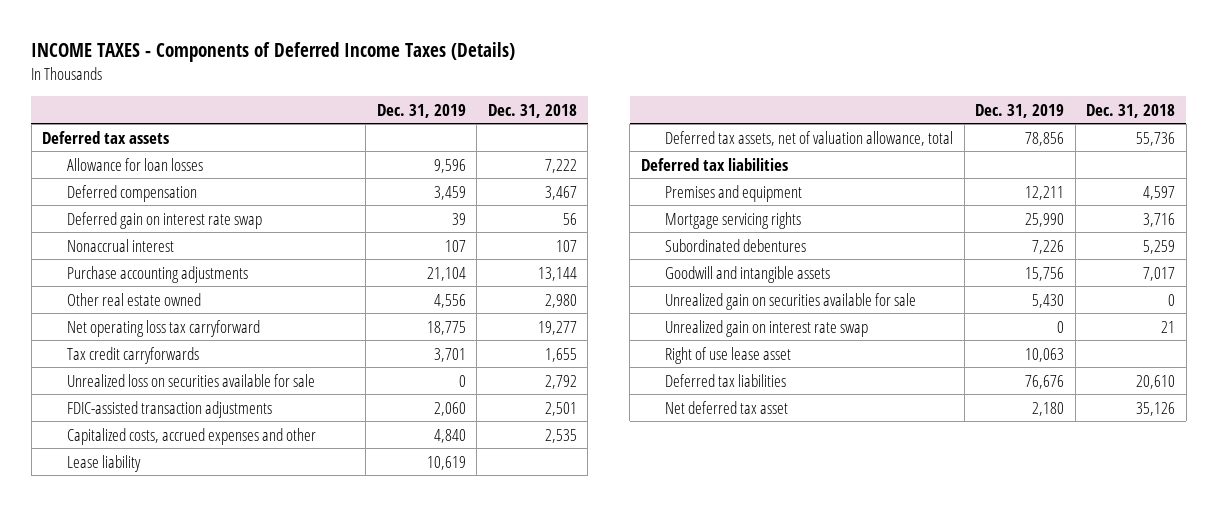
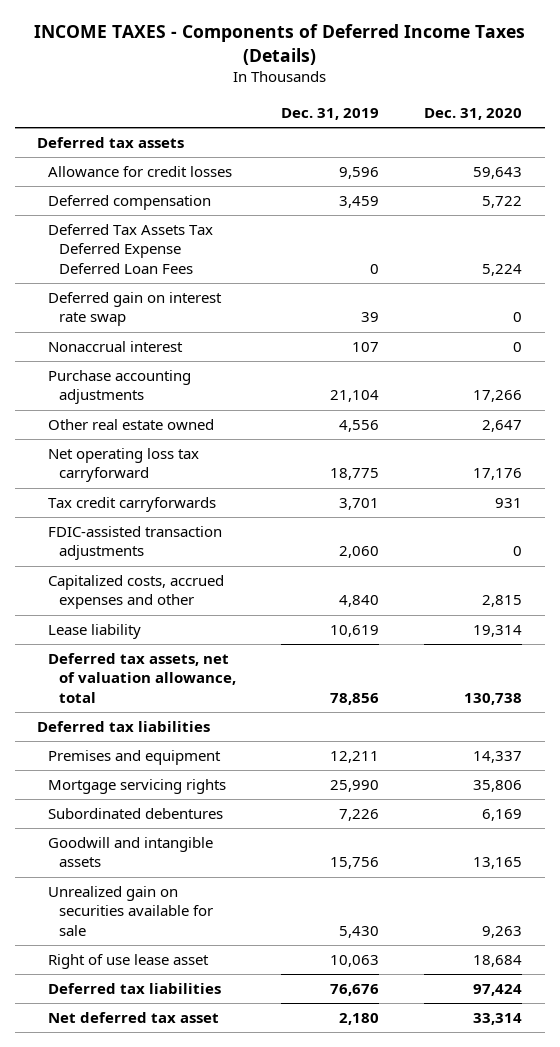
- | Dec. 31, 2019 | Dec. 31, 2018
+ | Dec. 31, 2019 | Dec. 31, 2020
- Allowance for loan losses | 9,596 | 7,222
+ Allowance for credit losses | 9,596 | 59,643
+ Deferred Tax Assets Tax Deferred Expense Deferred Loan Fees | 0 | 5,224
- Unrealized loss on securities available for sale | 0 | 2,792
- Unrealized gain on interest rate swap | 0 | 21

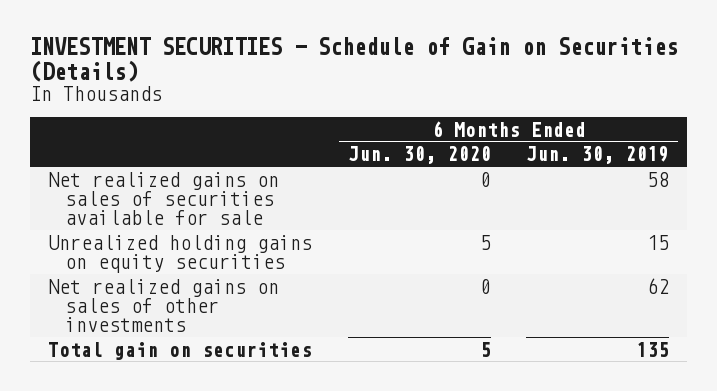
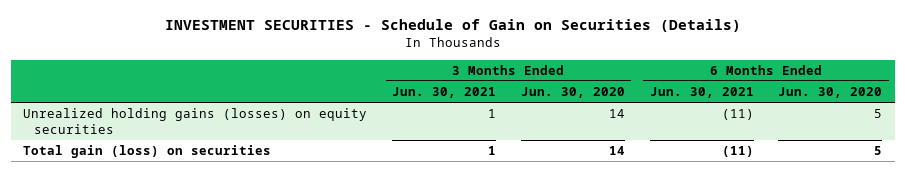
- | 6 Months Ended Jun. 30, 2020 | 6 Months Ended Jun. 30, 2019
+ | 3 Months Ended Jun. 30, 2021 | 3 Months Ended Jun. 30, 2020 | 6 Months Ended Jun. 30, 2021 | 6 Months Ended Jun. 30, 2020
- Net realized gains on sales of securities available for sale | 0 | 58
- Unrealized holding gains on equity securities | 5 | 15
- Net realized gains on sales of other investments | 0 | 62
- Total gain on securities | 5 | 135
+ Unrealized holding gains (losses) on equity securities | 1 | 14 | (11) | 5
+ Total gain (loss) on securities | 1 | 14 | (11) | 5

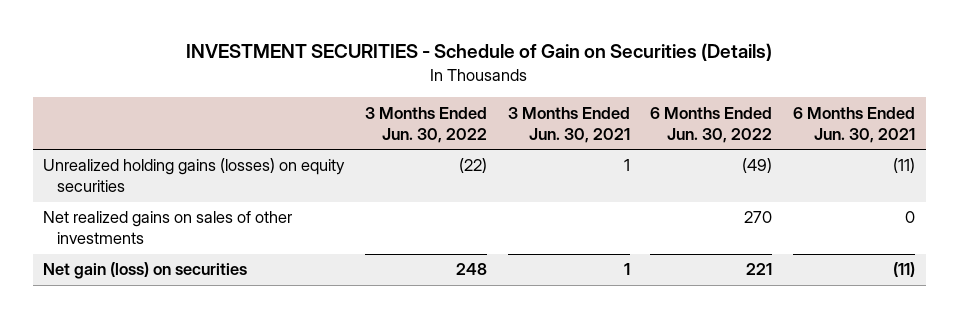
- | 3 Months Ended Jun. 30, 2021 | 3 Months Ended Jun. 30, 2020 | 6 Months Ended Jun. 30, 2021 | 6 Months Ended Jun. 30, 2020
+ | 3 Months Ended Jun. 30, 2022 | 3 Months Ended Jun. 30, 2021 | 6 Months Ended Jun. 30, 2022 | 6 Months Ended Jun. 30, 2021
- Total gain (loss) on securities | 1 | 14 | (11) | 5
+ Net realized gains on sales of other investments | | | 270 | 0
+ Net gain (loss) on securities | 248 | 1 | 221 | (11)

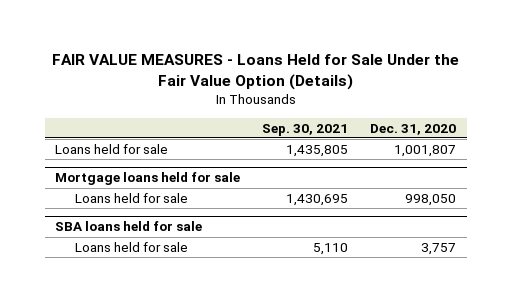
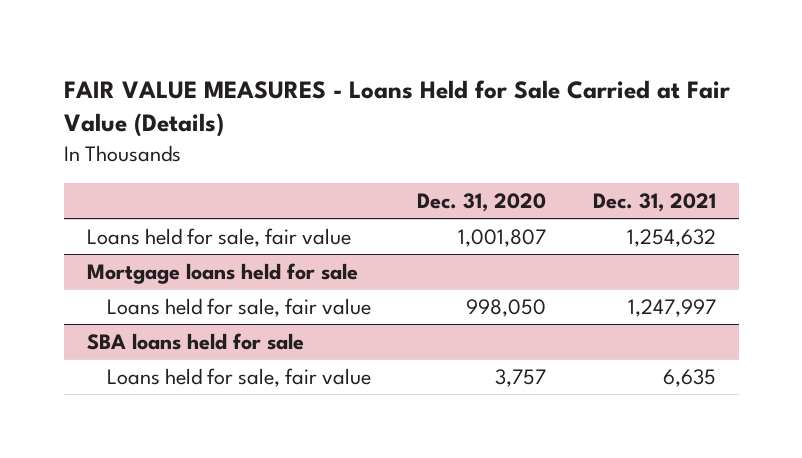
- FAIR VALUE MEASURES - Loans Held for Sale Under the Fair Value Option (Details)
+ FAIR VALUE MEASURES - Loans Held for Sale Carried at Fair Value (Details)
- | Sep. 30, 2021 | Dec. 31, 2020
+ | Dec. 31, 2020 | Dec. 31, 2021
- Loans held for sale | 1,435,805 | 1,001,807
+ Loans held for sale, fair value | 1,001,807 | 1,254,632
@ Mortgage loans held for sale
- Loans held for sale | 1,430,695 | 998,050
+ Loans held for sale, fair value | 998,050 | 1,247,997
@ SBA loans held for sale
- Loans held for sale | 5,110 | 3,757
+ Loans held for sale, fair value | 3,757 | 6,635

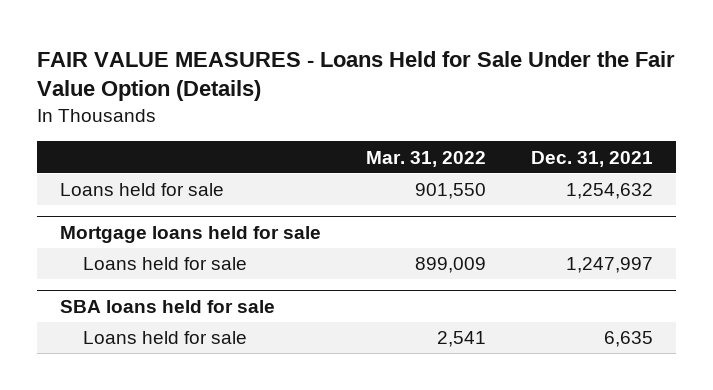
- FAIR VALUE MEASURES - Loans Held for Sale Carried at Fair Value (Details)
+ FAIR VALUE MEASURES - Loans Held for Sale Under the Fair Value Option (Details)
- | Dec. 31, 2020 | Dec. 31, 2021
+ | Mar. 31, 2022 | Dec. 31, 2021
- Loans held for sale, fair value | 1,001,807 | 1,254,632
+ Loans held for sale | 901,550 | 1,254,632
@ Mortgage loans held for sale
- Loans held for sale, fair value | 998,050 | 1,247,997
+ Loans held for sale | 899,009 | 1,247,997
@ SBA loans held for sale
- Loans held for sale, fair value | 3,757 | 6,635
+ Loans held for sale | 2,541 | 6,635

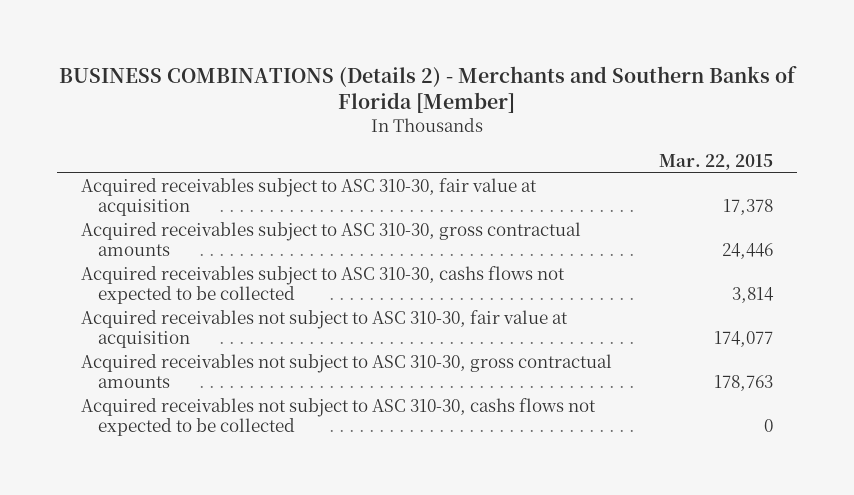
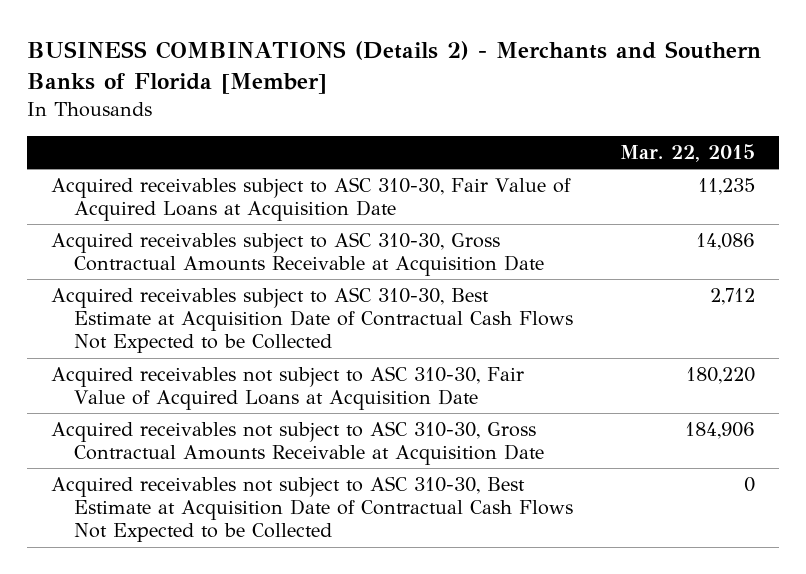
- Acquired receivables subject to ASC 310-30, fair value at acquisition | 17,378
- Acquired receivables subject to ASC 310-30, gross contractual amounts | 24,446
- Acquired receivables subject to ASC 310-30, cashs flows not expected to be collected | 3,814
- Acquired receivables not subject to ASC 310-30, fair value at acquisition | 174,077
- Acquired receivables not subject to ASC 310-30, gross contractual amounts | 178,763
- Acquired receivables not subject to ASC 310-30, cashs flows not expected to be collected | 0
+ Acquired receivables subject to ASC 310-30, Fair Value of Acquired Loans at Acquisition Date | 11,235
+ Acquired receivables subject to ASC 310-30, Gross Contractual Amounts Receivable at Acquisition Date | 14,086
+ Acquired receivables subject to ASC 310-30, Best Estimate at Acquisition Date of Contractual Cash Flows Not Expected to be Collected | 2,712
+ Acquired receivables not subject to ASC 310-30, Fair Value of Acquired Loans at Acquisition Date | 180,220
+ Acquired receivables not subject to ASC 310-30, Gross Contractual Amounts Receivable at Acquisition Date | 184,906
+ Acquired receivables not subject to ASC 310-30, Best Estimate at Acquisition Date of Contractual Cash Flows Not Expected to be Collected | 0

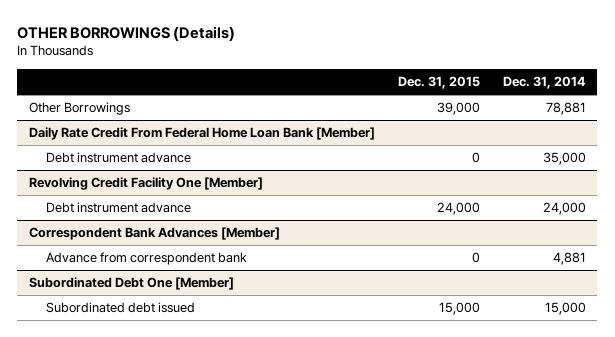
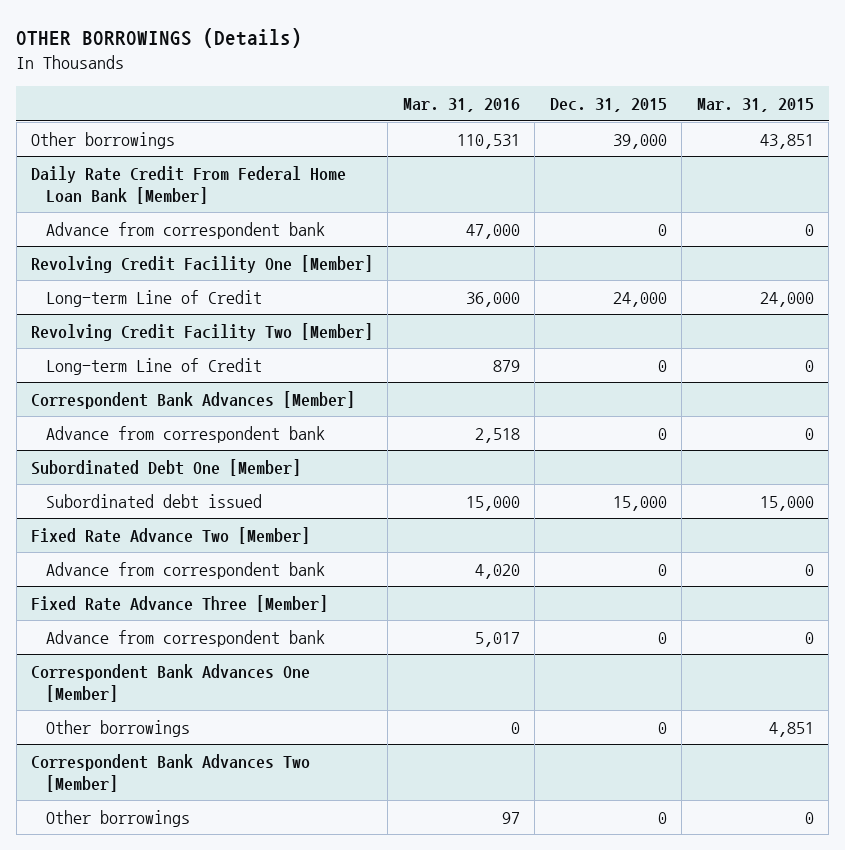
- | Dec. 31, 2015 | Dec. 31, 2014
+ | Mar. 31, 2016 | Dec. 31, 2015 | Mar. 31, 2015
- Other Borrowings | 39,000 | 78,881
+ Other borrowings | 110,531 | 39,000 | 43,851
@ Daily Rate Credit From Federal Home Loan Bank [Member]
- Debt instrument advance | 0 | 35,000
+ Advance from correspondent bank | 47,000 | 0 | 0
@ Revolving Credit Facility One [Member]
- Debt instrument advance | 24,000 | 24,000
+ Long-term Line of Credit | 36,000 | 24,000 | 24,000
+ Revolving Credit Facility Two [Member]
+ Long-term Line of Credit | 879 | 0 | 0
+ Fixed Rate Advance Two [Member]
+ Advance from correspondent bank | 4,020 | 0 | 0
+ Fixed Rate Advance Three [Member]
+ Advance from correspondent bank | 5,017 | 0 | 0
+ Correspondent Bank Advances One [Member]
+ Other borrowings | 0 | 0 | 4,851
+ Correspondent Bank Advances Two [Member]
+ Other borrowings | 97 | 0 | 0

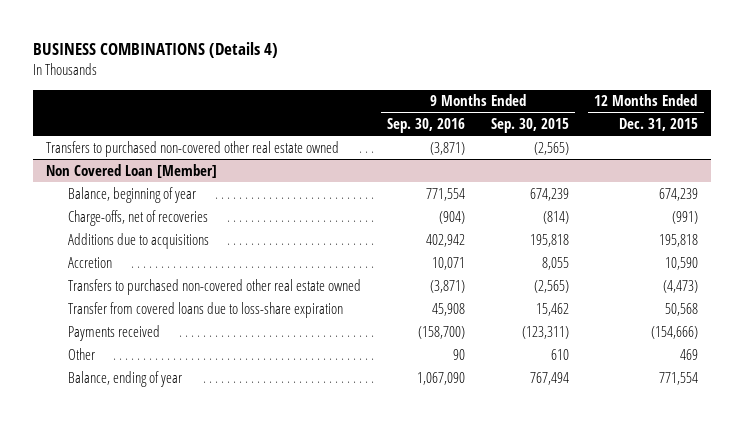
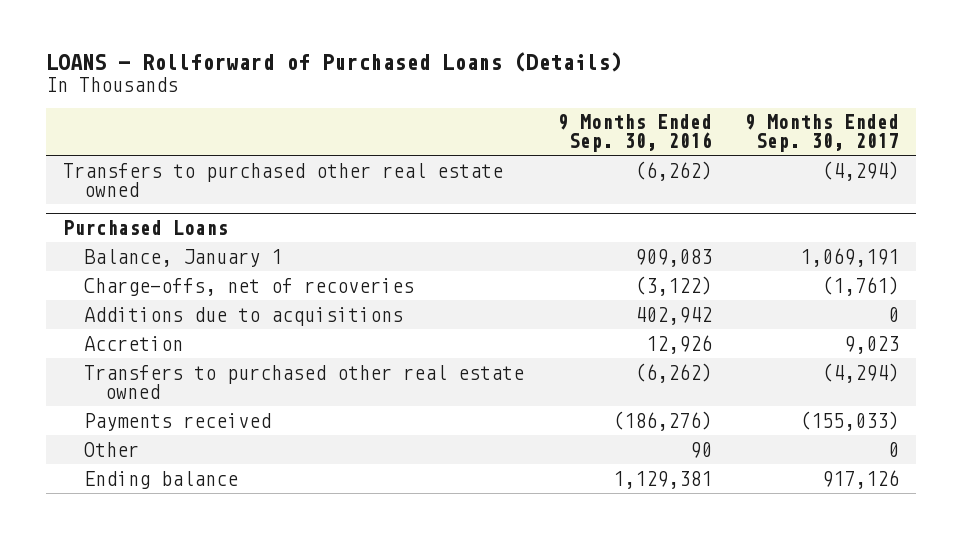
- BUSINESS COMBINATIONS (Details 4)
+ LOANS - Rollforward of Purchased Loans (Details)
- | 9 Months Ended Sep. 30, 2016 | 9 Months Ended Sep. 30, 2015 | 12 Months Ended Dec. 31, 2015
+ | 9 Months Ended Sep. 30, 2016 | 9 Months Ended Sep. 30, 2017
- Transfers to purchased non-covered other real estate owned | (3,871) | (2,565) |
- Non Covered Loan [Member]
- Balance, beginning of year | 771,554 | 674,239 | 674,239
- Charge-offs, net of recoveries | (904) | (814) | (991)
+ Transfers to purchased other real estate owned | (6,262) | (4,294)
+ Purchased Loans
+ Balance, January 1 | 909,083 | 1,069,191
+ Charge-offs, net of recoveries | (3,122) | (1,761)
- Accretion | 10,071 | 8,055 | 10,590
- Transfers to purchased non-covered other real estate owned | (3,871) | (2,565) | (4,473)
- Transfer from covered loans due to loss-share expiration | 45,908 | 15,462 | 50,568
- Payments received | (158,700) | (123,311) | (154,666)
+ Accretion | 12,926 | 9,023
+ Transfers to purchased other real estate owned | (6,262) | (4,294)
+ Payments received | (186,276) | (155,033)
- Balance, ending of year | 1,067,090 | 767,494 | 771,554
+ Ending balance | 1,129,381 | 917,126

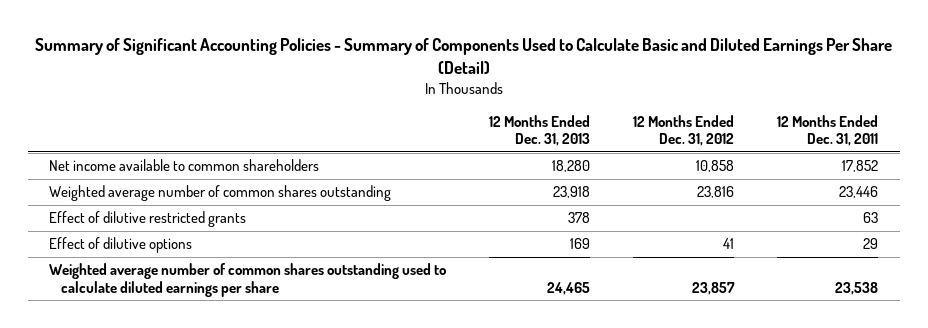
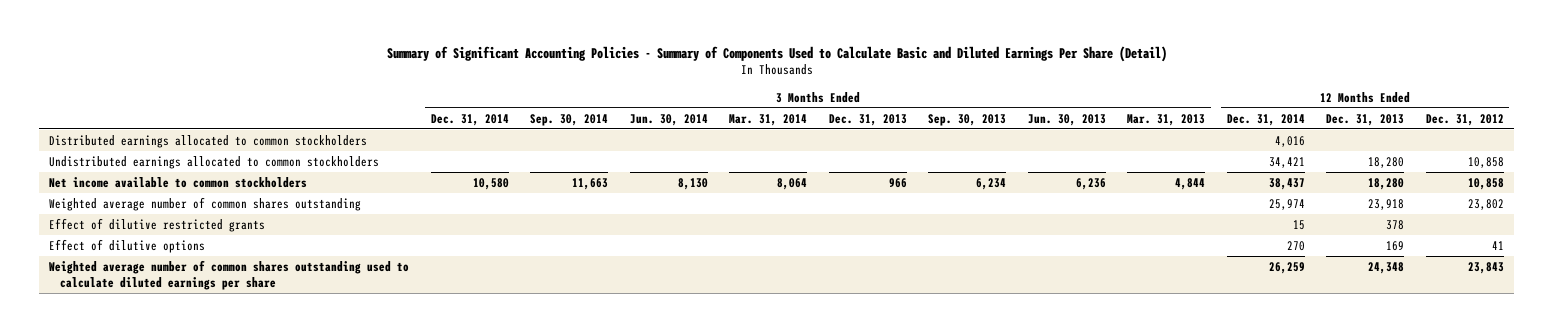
- | 12 Months Ended Dec. 31, 2013 | 12 Months Ended Dec. 31, 2012 | 12 Months Ended Dec. 31, 2011
+ | 3 Months Ended Dec. 31, 2014 | 3 Months Ended Sep. 30, 2014 | 3 Months Ended Jun. 30, 2014 | 3 Months Ended Mar. 31, 2014 | 3 Months Ended Dec. 31, 2013 | 3 Months Ended Sep. 30, 2013 | 3 Months Ended Jun. 30, 2013 | 3 Months Ended Mar. 31, 2013 | 12 Months Ended Dec. 31, 2014 | 12 Months Ended Dec. 31, 2013 | 12 Months Ended Dec. 31, 2012
- Net income available to common shareholders | 18,280 | 10,858 | 17,852
- Weighted average number of common shares outstanding | 23,918 | 23,816 | 23,446
+ Distributed earnings allocated to common stockholders | | | | | | | | | 4,016 | |
+ Undistributed earnings allocated to common stockholders | | | | | | | | | 34,421 | 18,280 | 10,858
+ Net income available to common stockholders | 10,580 | 11,663 | 8,130 | 8,064 | 966 | 6,234 | 6,236 | 4,844 | 38,437 | 18,280 | 10,858
+ Weighted average number of common shares outstanding | | | | | | | | | 25,974 | 23,918 | 23,802
- Weighted average number of common shares outstanding used to calculate diluted earnings per share | 24,465 | 23,857 | 23,538
+ Weighted average number of common shares outstanding used to calculate diluted earnings per share | | | | | | | | | 26,259 | 24,348 | 23,843

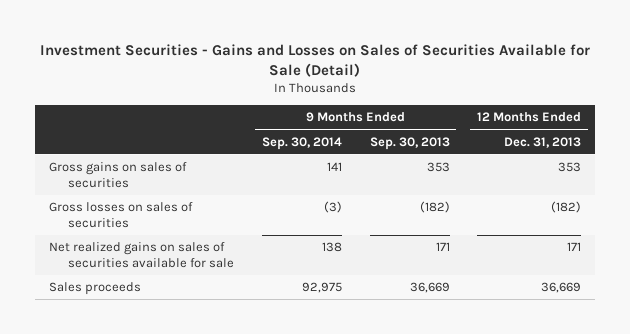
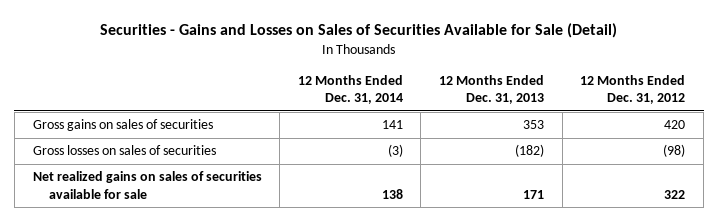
- Investment Securities - Gains and Losses on Sales of Securities Available for Sale (Detail)
+ Securities - Gains and Losses on Sales of Securities Available for Sale (Detail)
- | 9 Months Ended Sep. 30, 2014 | 9 Months Ended Sep. 30, 2013 | 12 Months Ended Dec. 31, 2013
+ | 12 Months Ended Dec. 31, 2014 | 12 Months Ended Dec. 31, 2013 | 12 Months Ended Dec. 31, 2012
- Sales proceeds | 92,975 | 36,669 | 36,669

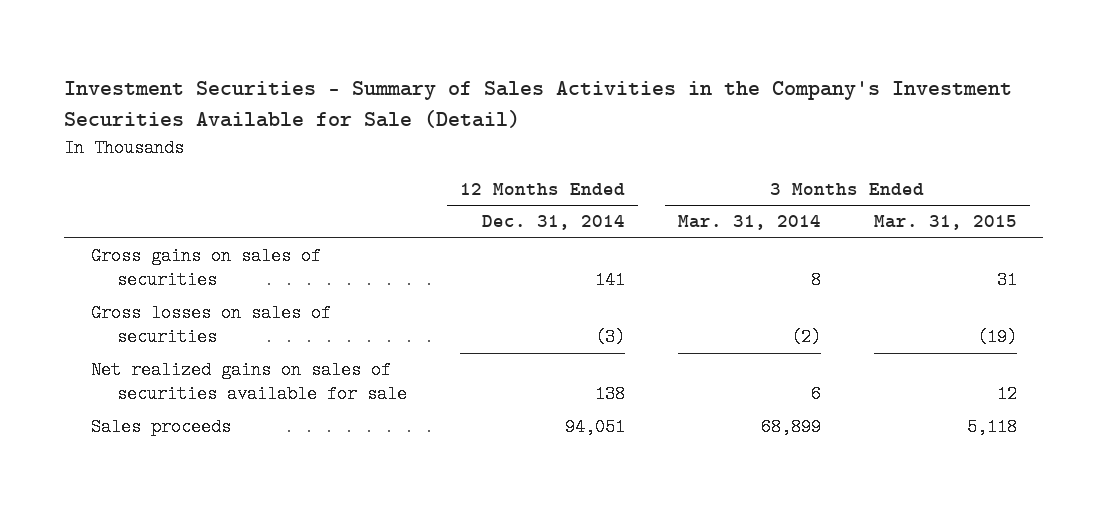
- Securities - Gains and Losses on Sales of Securities Available for Sale (Detail)
+ Investment Securities - Summary of Sales Activities in the Company's Investment Securities Available for Sale (Detail)
- | 12 Months Ended Dec. 31, 2014 | 12 Months Ended Dec. 31, 2013 | 12 Months Ended Dec. 31, 2012
+ | 12 Months Ended Dec. 31, 2014 | 3 Months Ended Mar. 31, 2014 | 3 Months Ended Mar. 31, 2015
+ Sales proceeds | 94,051 | 68,899 | 5,118

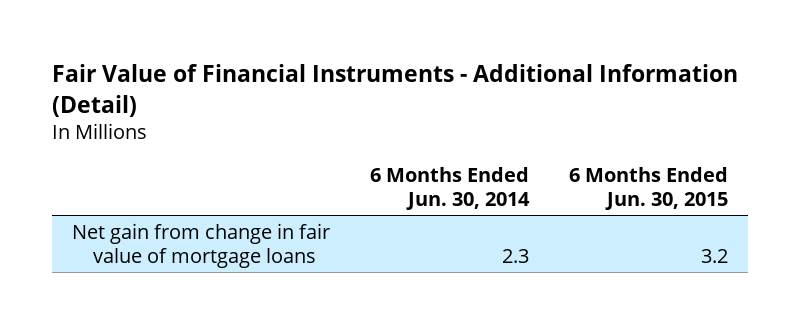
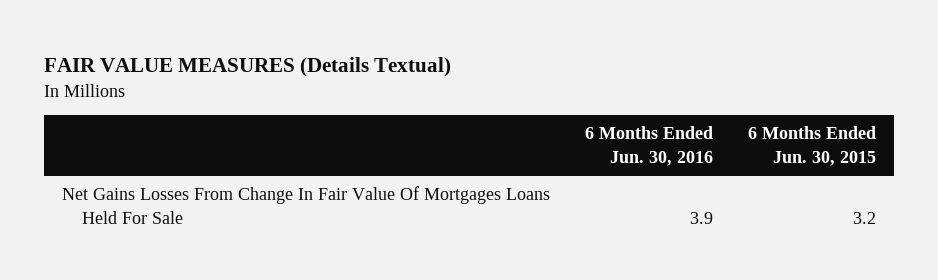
- Fair Value of Financial Instruments - Additional Information (Detail)
+ FAIR VALUE MEASURES (Details Textual)
- | 6 Months Ended Jun. 30, 2014 | 6 Months Ended Jun. 30, 2015
+ | 6 Months Ended Jun. 30, 2016 | 6 Months Ended Jun. 30, 2015
- Net gain from change in fair value of mortgage loans | 2.3 | 3.2
+ Net Gains Losses From Change In Fair Value Of Mortgages Loans Held For Sale | 3.9 | 3.2

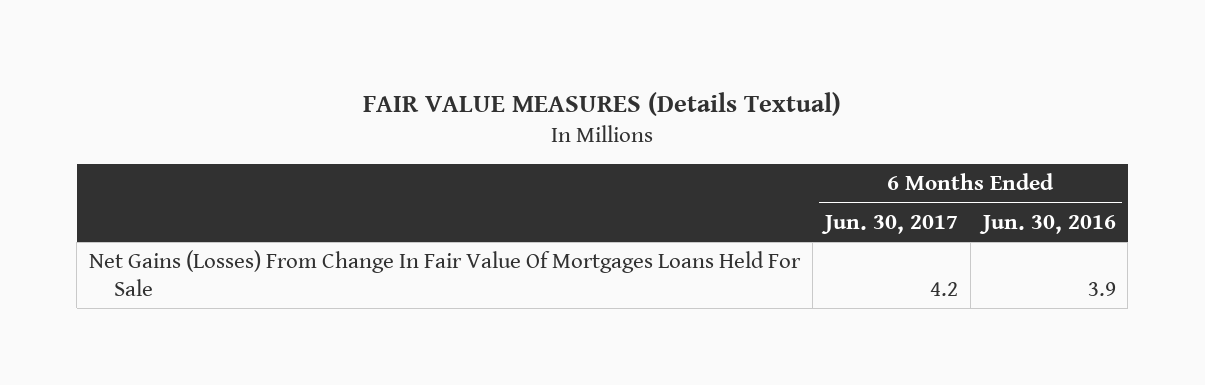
- | 6 Months Ended Jun. 30, 2016 | 6 Months Ended Jun. 30, 2015
+ | 6 Months Ended Jun. 30, 2017 | 6 Months Ended Jun. 30, 2016
- Net Gains Losses From Change In Fair Value Of Mortgages Loans Held For Sale | 3.9 | 3.2
+ Net Gains (Losses) From Change In Fair Value Of Mortgages Loans Held For Sale | 4.2 | 3.9

